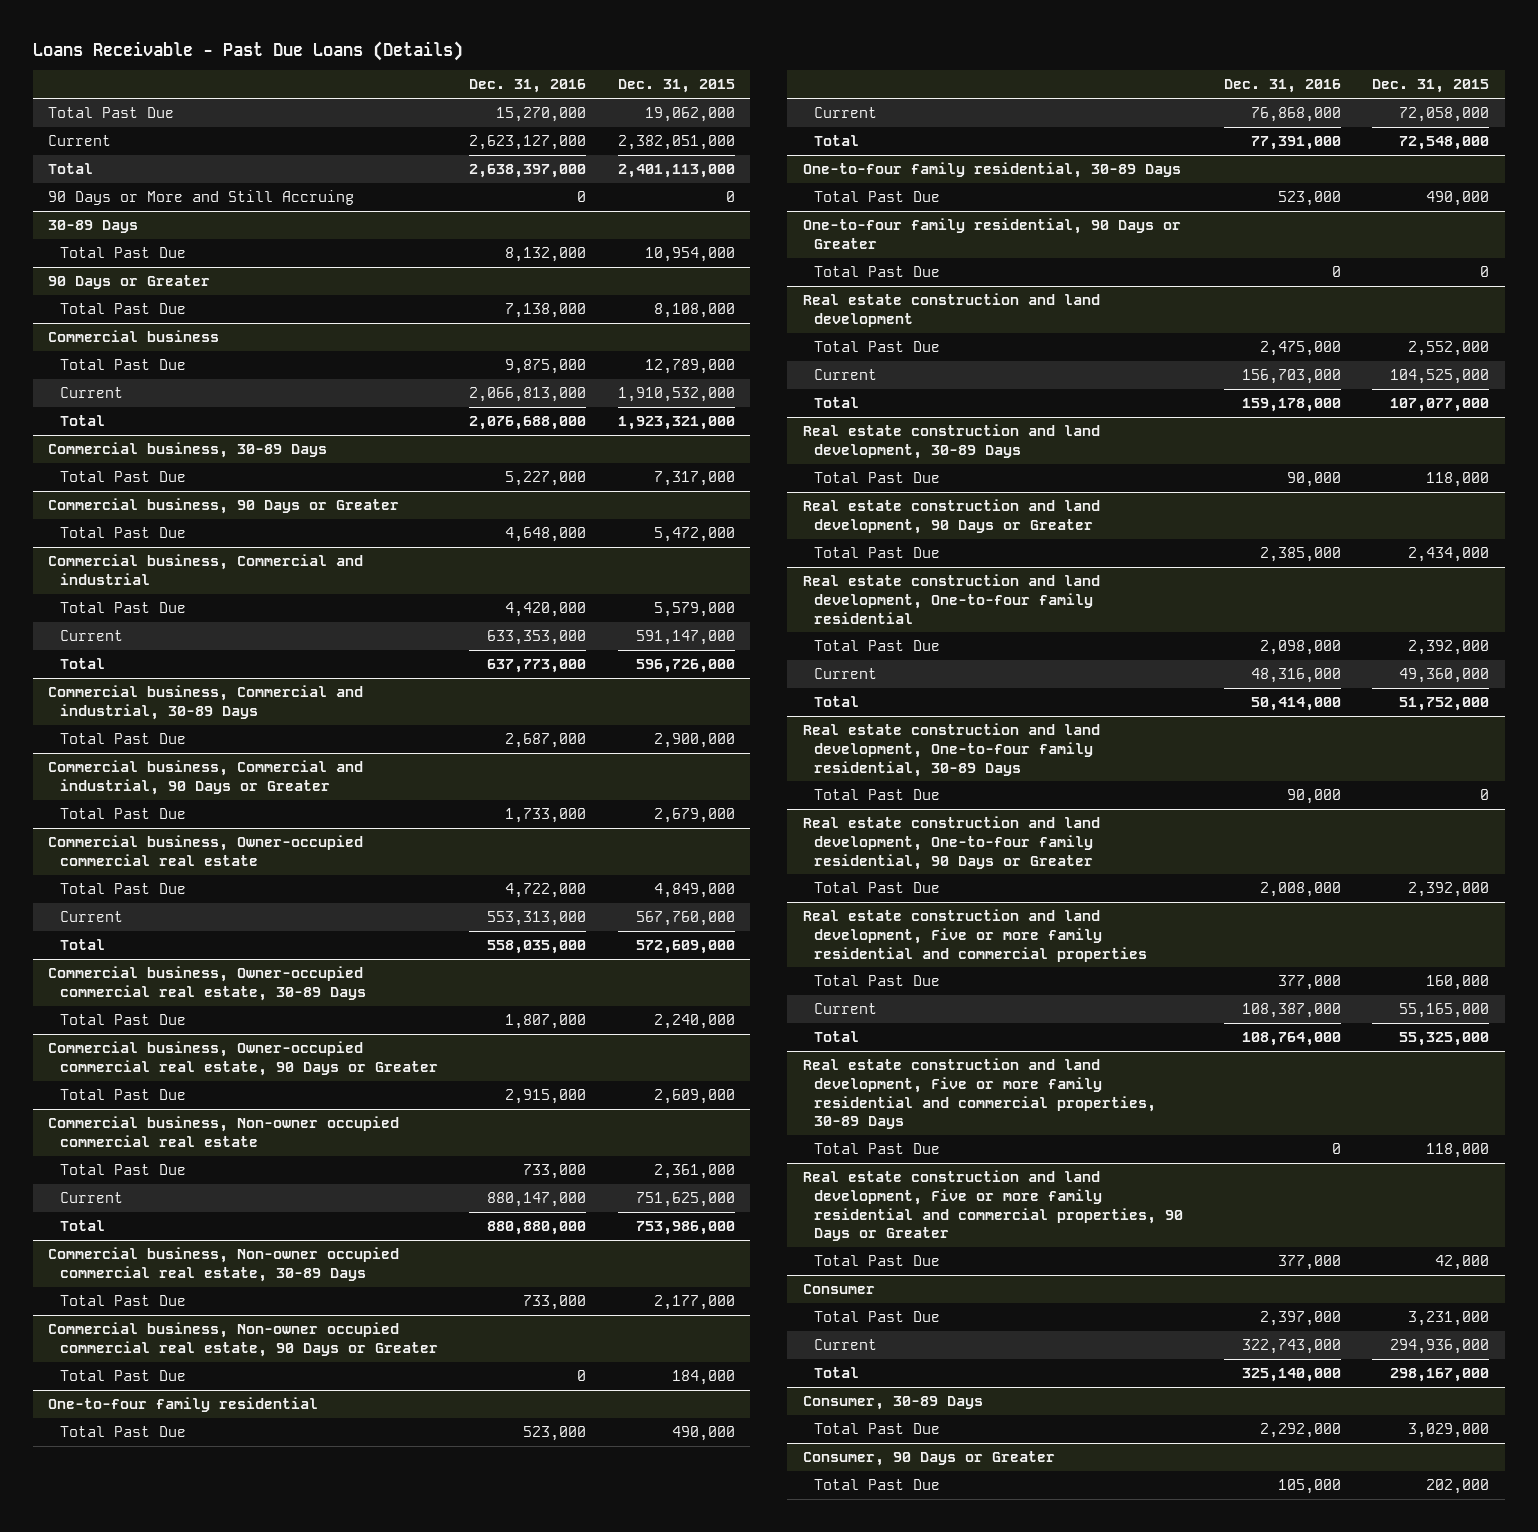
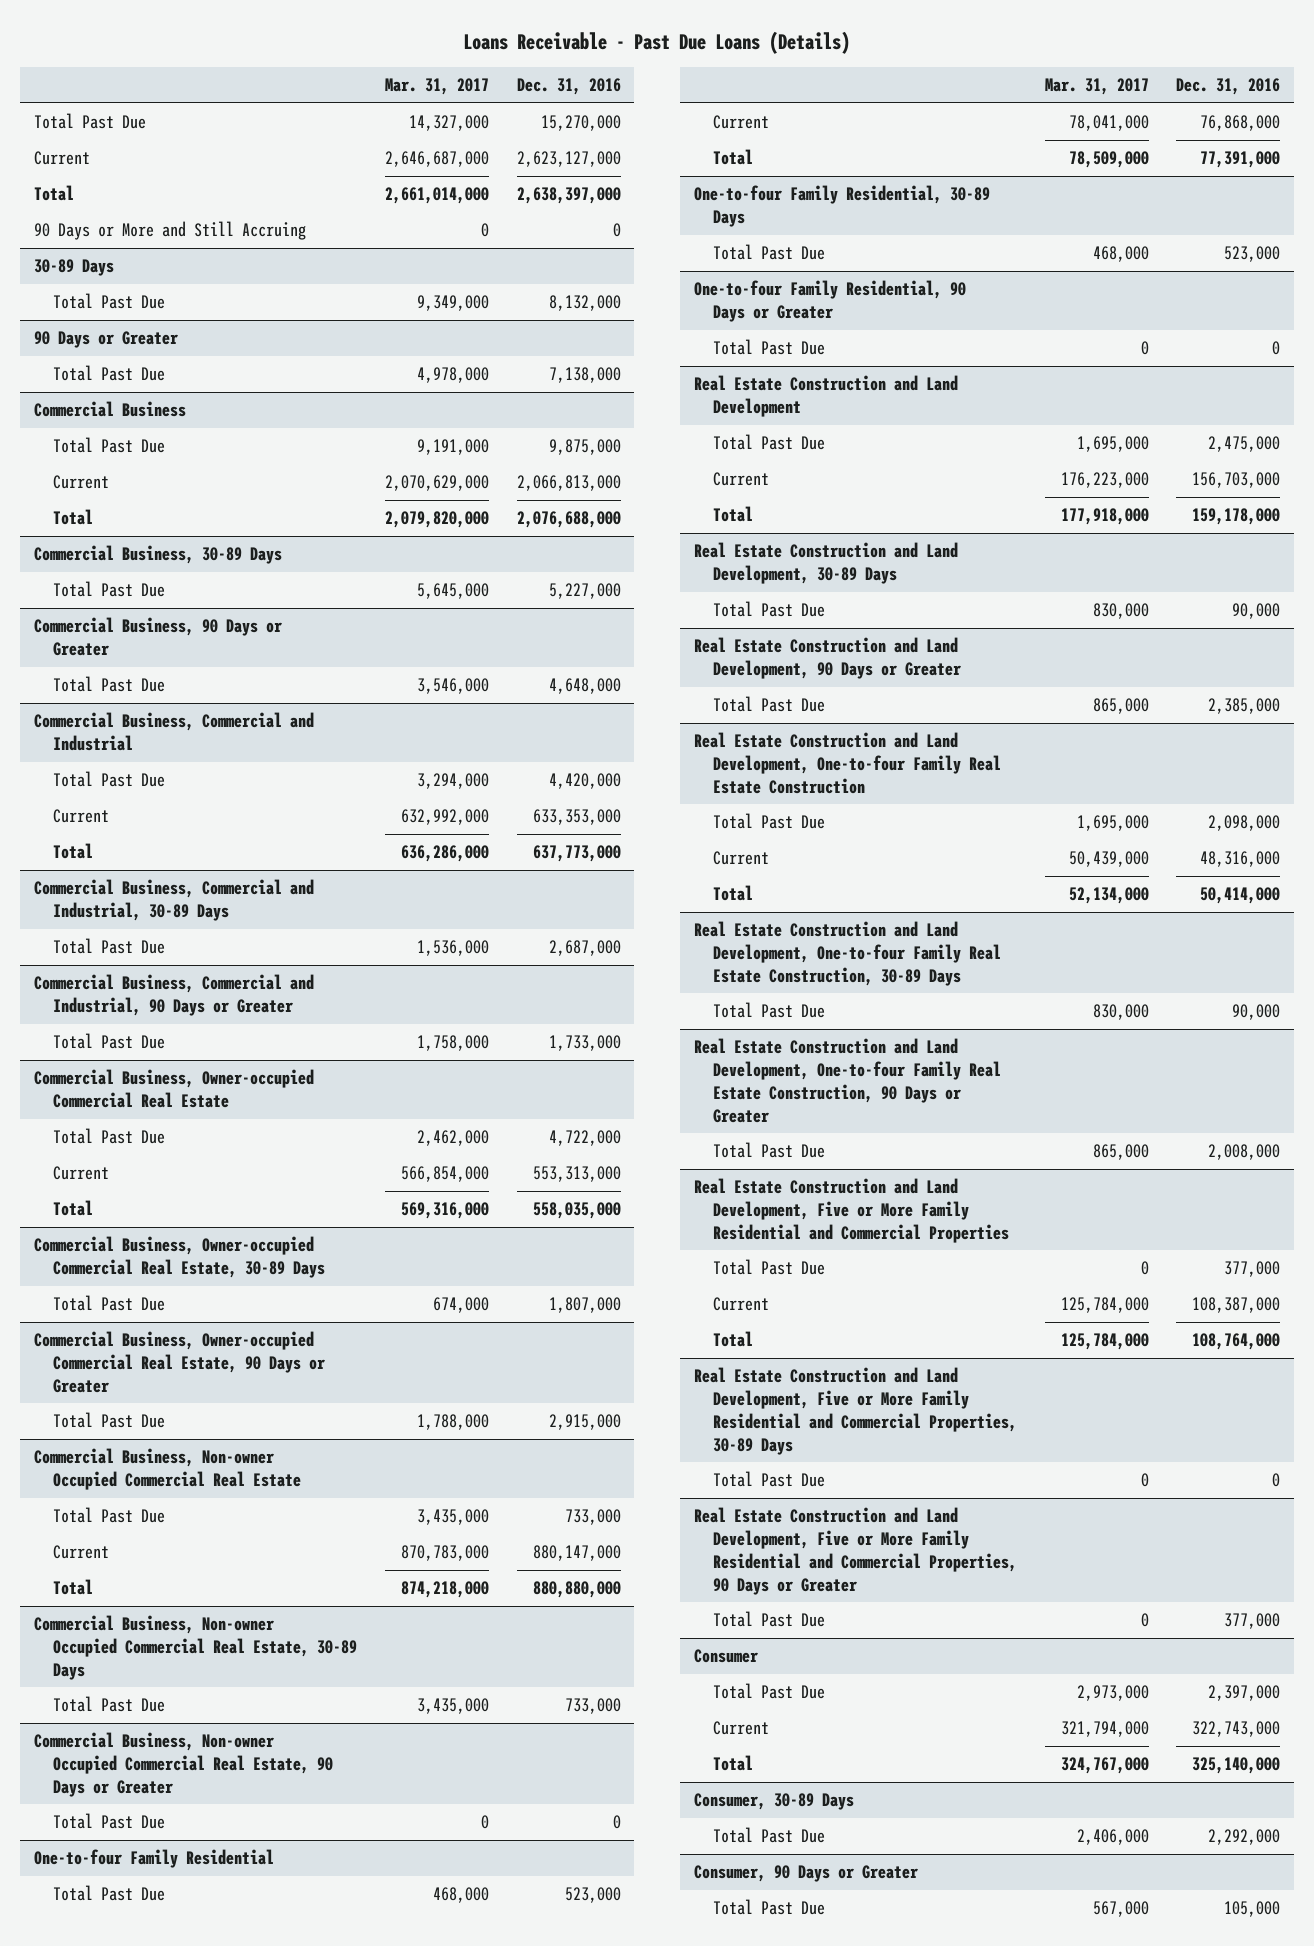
- | Dec. 31, 2016 | Dec. 31, 2015
+ | Mar. 31, 2017 | Dec. 31, 2016
- Commercial business
+ Commercial Business
- Commercial business, 30-89 Days
+ Commercial Business, 30-89 Days
- Commercial business, 90 Days or Greater
+ Commercial Business, 90 Days or Greater
- Commercial business, Commercial and industrial
+ Commercial Business, Commercial and Industrial
- Commercial business, Commercial and industrial, 30-89 Days
+ Commercial Business, Commercial and Industrial, 30-89 Days
- Commercial business, Commercial and industrial, 90 Days or Greater
+ Commercial Business, Commercial and Industrial, 90 Days or Greater
- Commercial business, Owner-occupied commercial real estate
+ Commercial Business, Owner-occupied Commercial Real Estate
- Commercial business, Owner-occupied commercial real estate, 30-89 Days
+ Commercial Business, Owner-occupied Commercial Real Estate, 30-89 Days
- Commercial business, Owner-occupied commercial real estate, 90 Days or Greater
+ Commercial Business, Owner-occupied Commercial Real Estate, 90 Days or Greater
- Commercial business, Non-owner occupied commercial real estate
+ Commercial Business, Non-owner Occupied Commercial Real Estate
- Commercial business, Non-owner occupied commercial real estate, 30-89 Days
+ Commercial Business, Non-owner Occupied Commercial Real Estate, 30-89 Days
- Commercial business, Non-owner occupied commercial real estate, 90 Days or Greater
+ Commercial Business, Non-owner Occupied Commercial Real Estate, 90 Days or Greater
- One-to-four family residential
+ One-to-four Family Residential
- One-to-four family residential, 30-89 Days
+ One-to-four Family Residential, 30-89 Days
- One-to-four family residential, 90 Days or Greater
+ One-to-four Family Residential, 90 Days or Greater
- Real estate construction and land development
+ Real Estate Construction and Land Development
- Real estate construction and land development, 30-89 Days
+ Real Estate Construction and Land Development, 30-89 Days
- Real estate construction and land development, 90 Days or Greater
+ Real Estate Construction and Land Development, 90 Days or Greater
- Real estate construction and land development, One-to-four family residential
+ Real Estate Construction and Land Development, One-to-four Family Real Estate Construction
- Real estate construction and land development, One-to-four family residential, 30-89 Days
+ Real Estate Construction and Land Development, One-to-four Family Real Estate Construction, 30-89 Days
- Real estate construction and land development, One-to-four family residential, 90 Days or Greater
+ Real Estate Construction and Land Development, One-to-four Family Real Estate Construction, 90 Days or Greater
- Real estate construction and land development, Five or more family residential and commercial properties
+ Real Estate Construction and Land Development, Five or More Family Residential and Commercial Properties
- Real estate construction and land development, Five or more family residential and commercial properties, 30-89 Days
+ Real Estate Construction and Land Development, Five or More Family Residential and Commercial Properties, 30-89 Days
- Real estate construction and land development, Five or more family residential and commercial properties, 90 Days or Greater
+ Real Estate Construction and Land Development, Five or More Family Residential and Commercial Properties, 90 Days or Greater

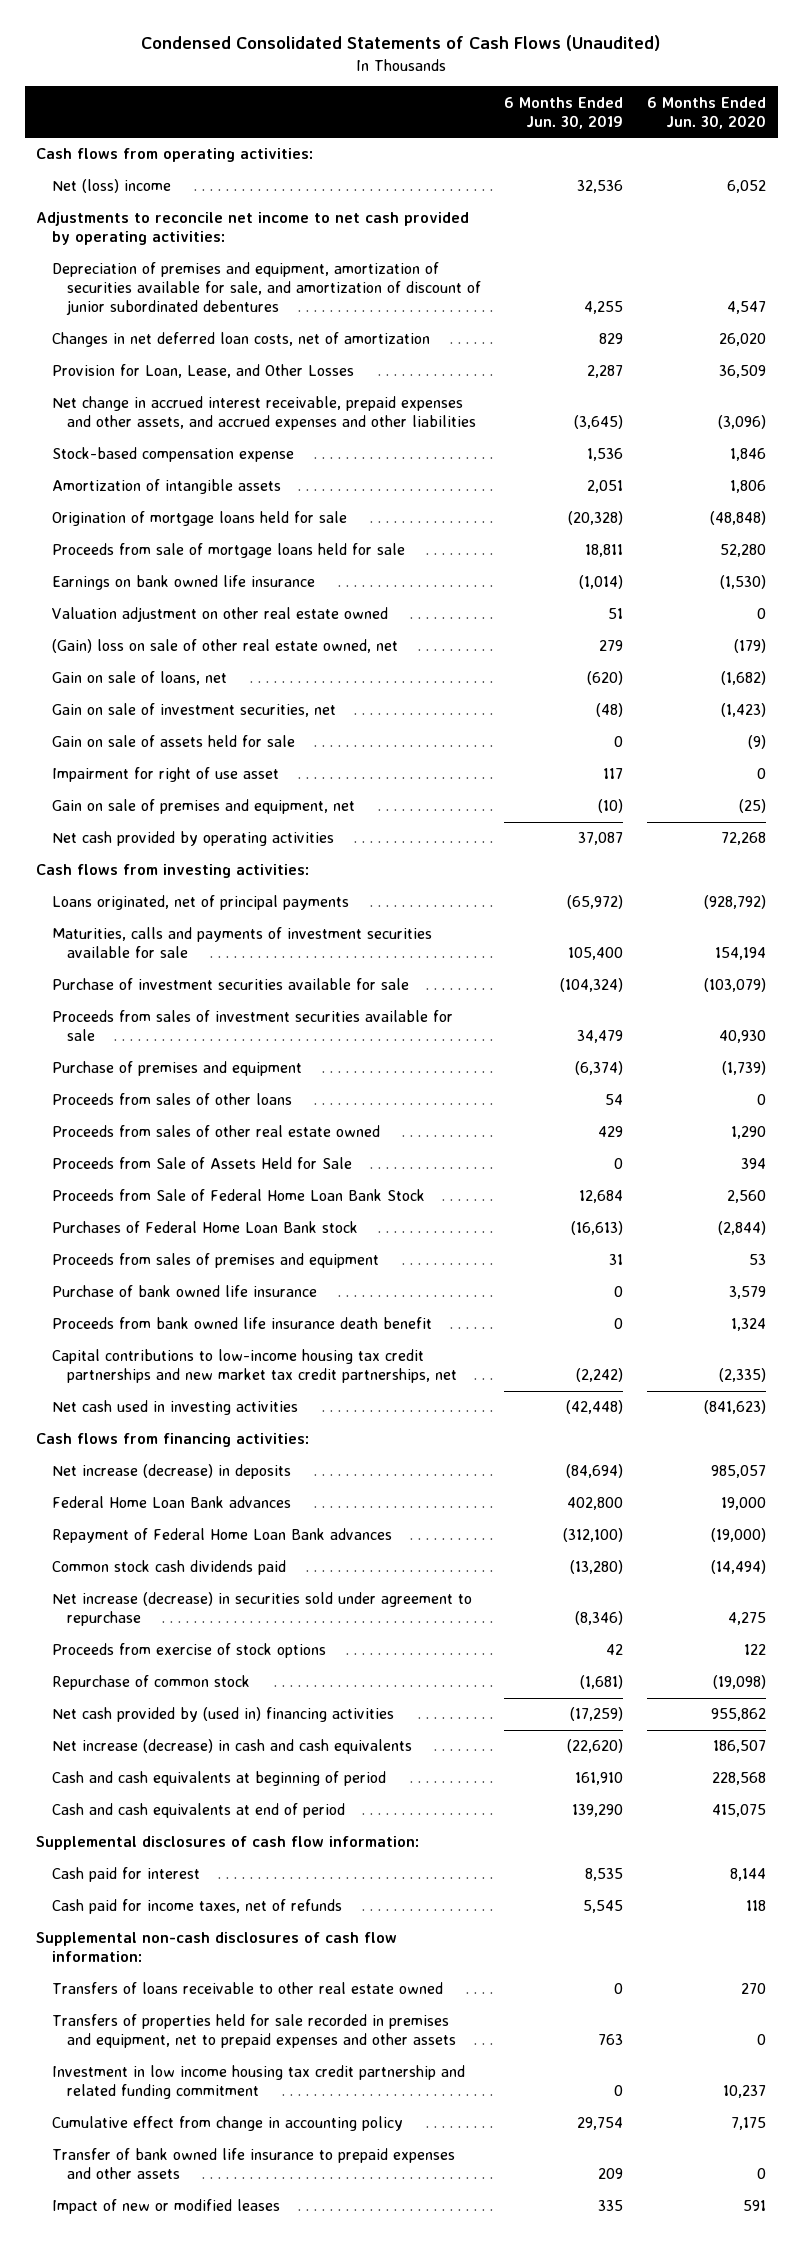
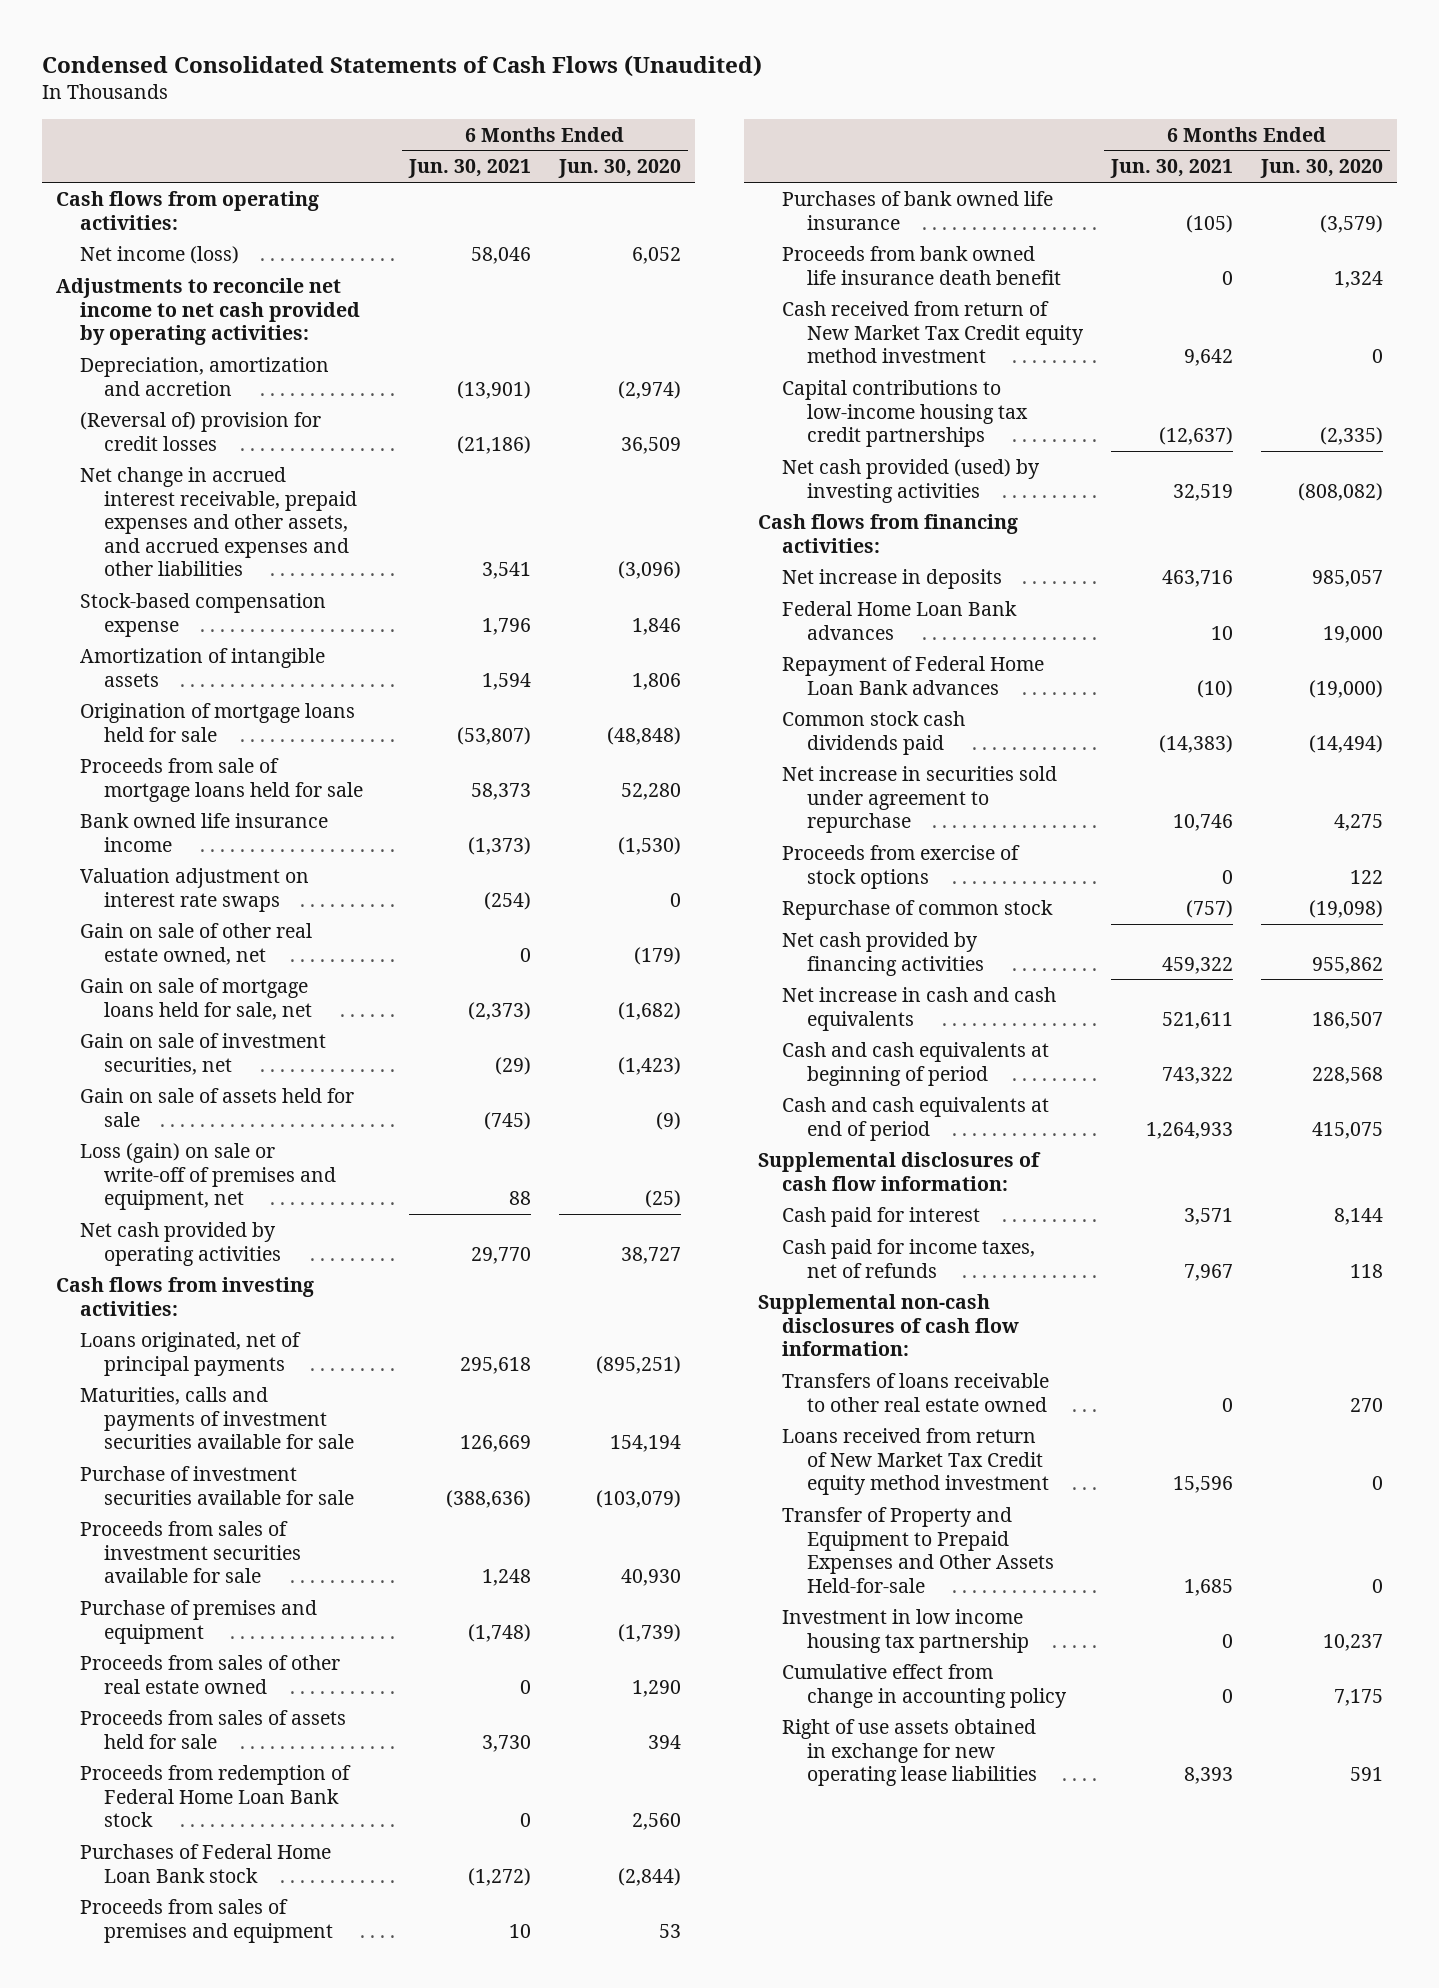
- | 6 Months Ended Jun. 30, 2019 | 6 Months Ended Jun. 30, 2020
+ | 6 Months Ended Jun. 30, 2021 | 6 Months Ended Jun. 30, 2020
- Net (loss) income | 32,536 | 6,052
+ Net income (loss) | 58,046 | 6,052
- Depreciation of premises and equipment, amortization of securities available for sale, and amortization of discount of junior subordinated debentures | 4,255 | 4,547
- Changes in net deferred loan costs, net of amortization | 829 | 26,020
- Provision for Loan, Lease, and Other Losses | 2,287 | 36,509
+ Depreciation, amortization and accretion | (13,901) | (2,974)
+ (Reversal of) provision for credit losses | (21,186) | 36,509
- Earnings on bank owned life insurance | (1,014) | (1,530)
- Valuation adjustment on other real estate owned | 51 | 0
- (Gain) loss on sale of other real estate owned, net | 279 | (179)
- Gain on sale of loans, net | (620) | (1,682)
+ Bank owned life insurance income | (1,373) | (1,530)
+ Valuation adjustment on interest rate swaps | (254) | 0
+ Gain on sale of other real estate owned, net | 0 | (179)
+ Gain on sale of mortgage loans held for sale, net | (2,373) | (1,682)
- Impairment for right of use asset | 117 | 0
- Gain on sale of premises and equipment, net | (10) | (25)
- Net cash provided by operating activities | 37,087 | 72,268
+ Loss (gain) on sale or write-off of premises and equipment, net | 88 | (25)
+ Net cash provided by operating activities | 29,770 | 38,727
- Loans originated, net of principal payments | (65,972) | (928,792)
+ Loans originated, net of principal payments | 295,618 | (895,251)
- Proceeds from sales of other loans | 54 | 0
- Proceeds from Sale of Assets Held for Sale | 0 | 394
- Proceeds from Sale of Federal Home Loan Bank Stock | 12,684 | 2,560
+ Proceeds from sales of assets held for sale | 3,730 | 394
+ Proceeds from redemption of Federal Home Loan Bank stock | 0 | 2,560
- Purchase of bank owned life insurance | 0 | 3,579
+ Purchases of bank owned life insurance | (105) | (3,579)
- Capital contributions to low-income housing tax credit partnerships and new market tax credit partnerships, net | (2,242) | (2,335)
- Net cash used in investing activities | (42,448) | (841,623)
+ Cash received from return of New Market Tax Credit equity method investment | 9,642 | 0
+ Capital contributions to low-income housing tax credit partnerships | (12,637) | (2,335)
+ Net cash provided (used) by investing activities | 32,519 | (808,082)
- Net increase (decrease) in deposits | (84,694) | 985,057
+ Net increase in deposits | 463,716 | 985,057
- Net increase (decrease) in securities sold under agreement to repurchase | (8,346) | 4,275
+ Net increase in securities sold under agreement to repurchase | 10,746 | 4,275
- Net cash provided by (used in) financing activities | (17,259) | 955,862
- Net increase (decrease) in cash and cash equivalents | (22,620) | 186,507
+ Net cash provided by financing activities | 459,322 | 955,862
+ Net increase in cash and cash equivalents | 521,611 | 186,507
- Transfers of properties held for sale recorded in premises and equipment, net to prepaid expenses and other assets | 763 | 0
- Investment in low income housing tax credit partnership and related funding commitment | 0 | 10,237
+ Loans received from return of New Market Tax Credit equity method investment | 15,596 | 0
+ Transfer of Property and Equipment to Prepaid Expenses and Other Assets Held-for-sale | 1,685 | 0
+ Investment in low income housing tax partnership | 0 | 10,237
- Transfer of bank owned life insurance to prepaid expenses and other assets | 209 | 0
- Impact of new or modified leases | 335 | 591
+ Right of use assets obtained in exchange for new operating lease liabilities | 8,393 | 591

